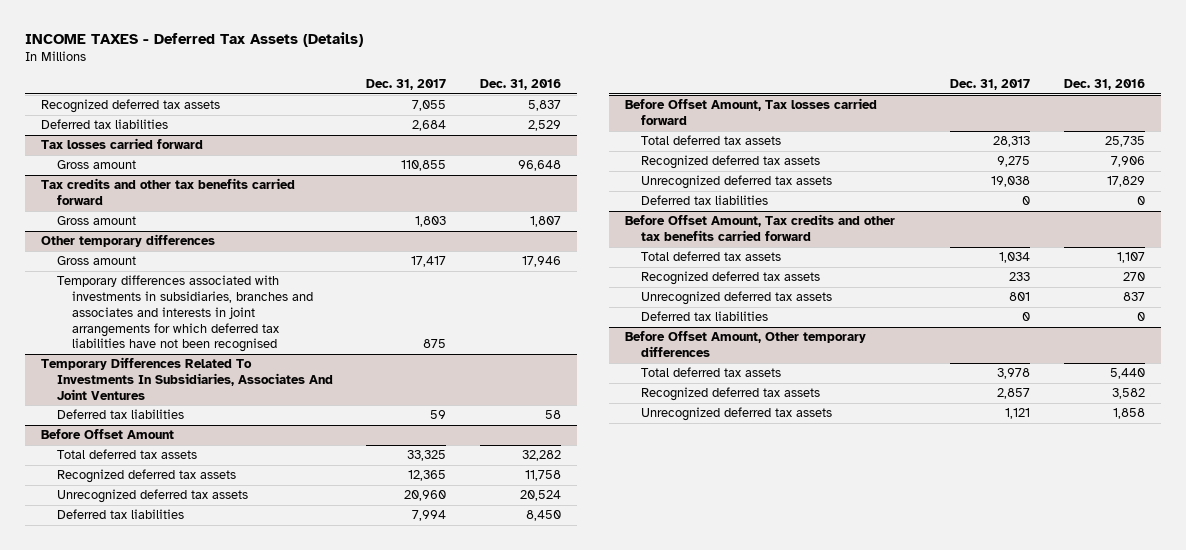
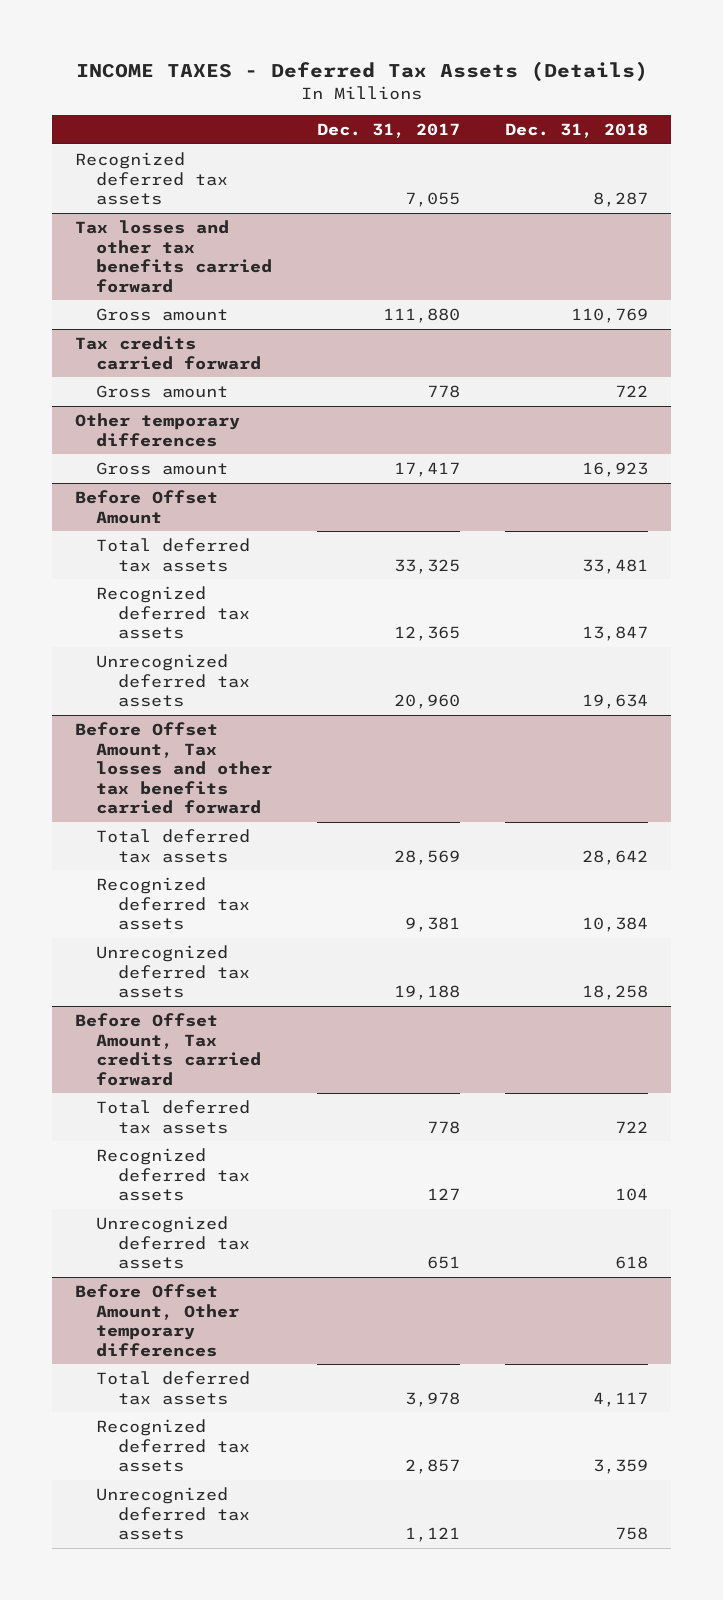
- | Dec. 31, 2017 | Dec. 31, 2016
+ | Dec. 31, 2017 | Dec. 31, 2018
- Deferred tax liabilities | 2,684 | 2,529
- Tax losses carried forward
- Gross amount | 110,855 | 96,648
- Tax credits and other tax benefits carried forward
- Gross amount | 1,803 | 1,807
+ Tax losses and other tax benefits carried forward
+ Gross amount | 111,880 | 110,769
+ Tax credits carried forward
+ Gross amount | 778 | 722
@ Other temporary differences
- Temporary differences associated with investments in subsidiaries, branches and associates and interests in joint arrangements for which deferred tax liabilities have not been recognised | 875 |
- Temporary Differences Related To Investments In Subsidiaries, Associates And Joint Ventures
- Deferred tax liabilities | 59 | 58
@ Before Offset Amount
- Deferred tax liabilities | 7,994 | 8,450
- Before Offset Amount, Tax losses carried forward
- Total deferred tax assets | 28,313 | 25,735
- Recognized deferred tax assets | 9,275 | 7,906
- Unrecognized deferred tax assets | 19,038 | 17,829
- Deferred tax liabilities | 0 | 0
- Before Offset Amount, Tax credits and other tax benefits carried forward
- Total deferred tax assets | 1,034 | 1,107
- Recognized deferred tax assets | 233 | 270
- Unrecognized deferred tax assets | 801 | 837
- Deferred tax liabilities | 0 | 0
+ Before Offset Amount, Tax losses and other tax benefits carried forward
+ Total deferred tax assets | 28,569 | 28,642
+ Recognized deferred tax assets | 9,381 | 10,384
+ Unrecognized deferred tax assets | 19,188 | 18,258
+ Before Offset Amount, Tax credits carried forward
+ Total deferred tax assets | 778 | 722
+ Recognized deferred tax assets | 127 | 104
+ Unrecognized deferred tax assets | 651 | 618

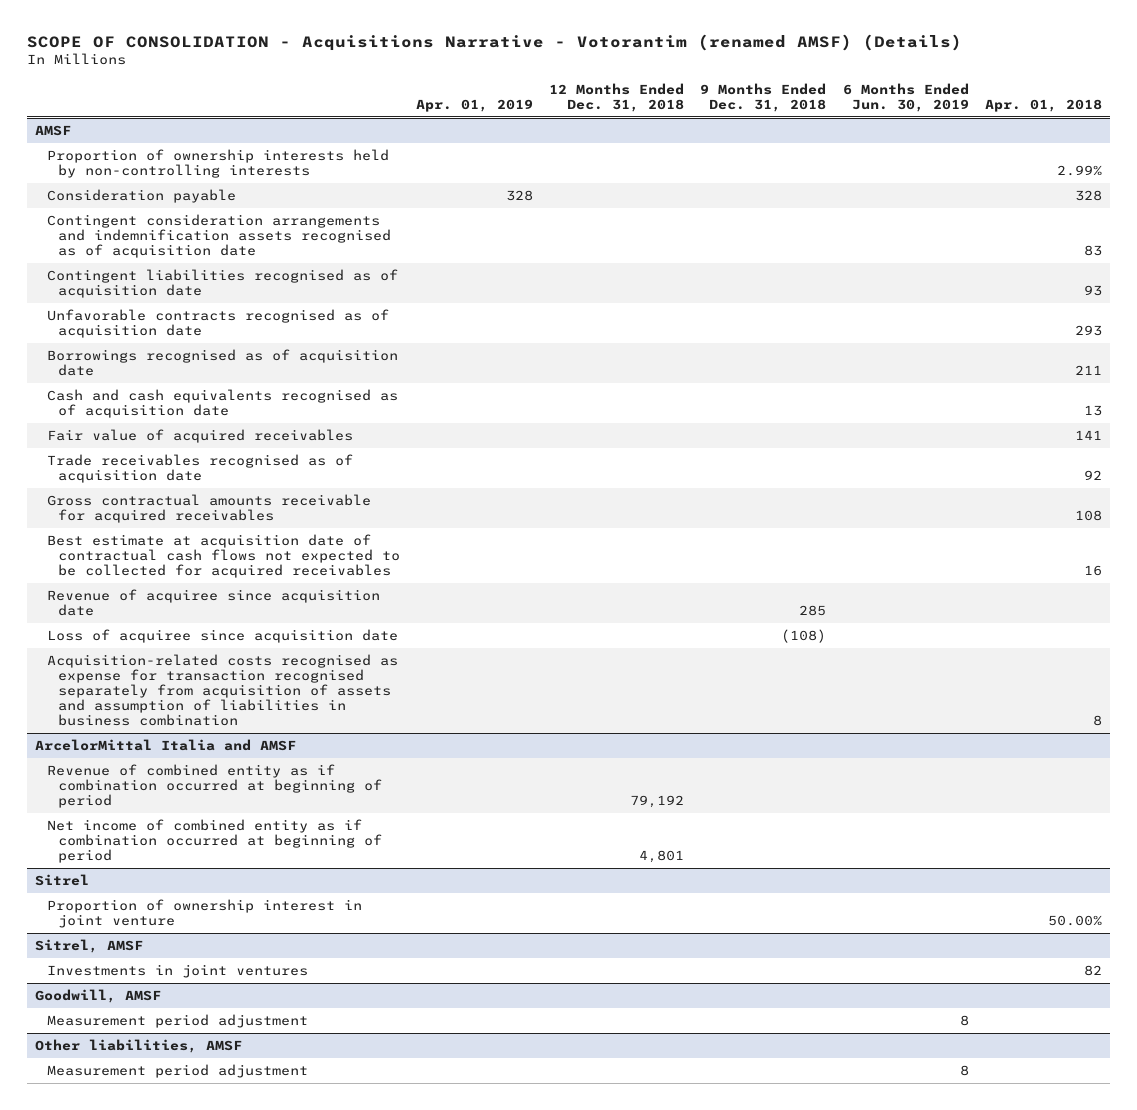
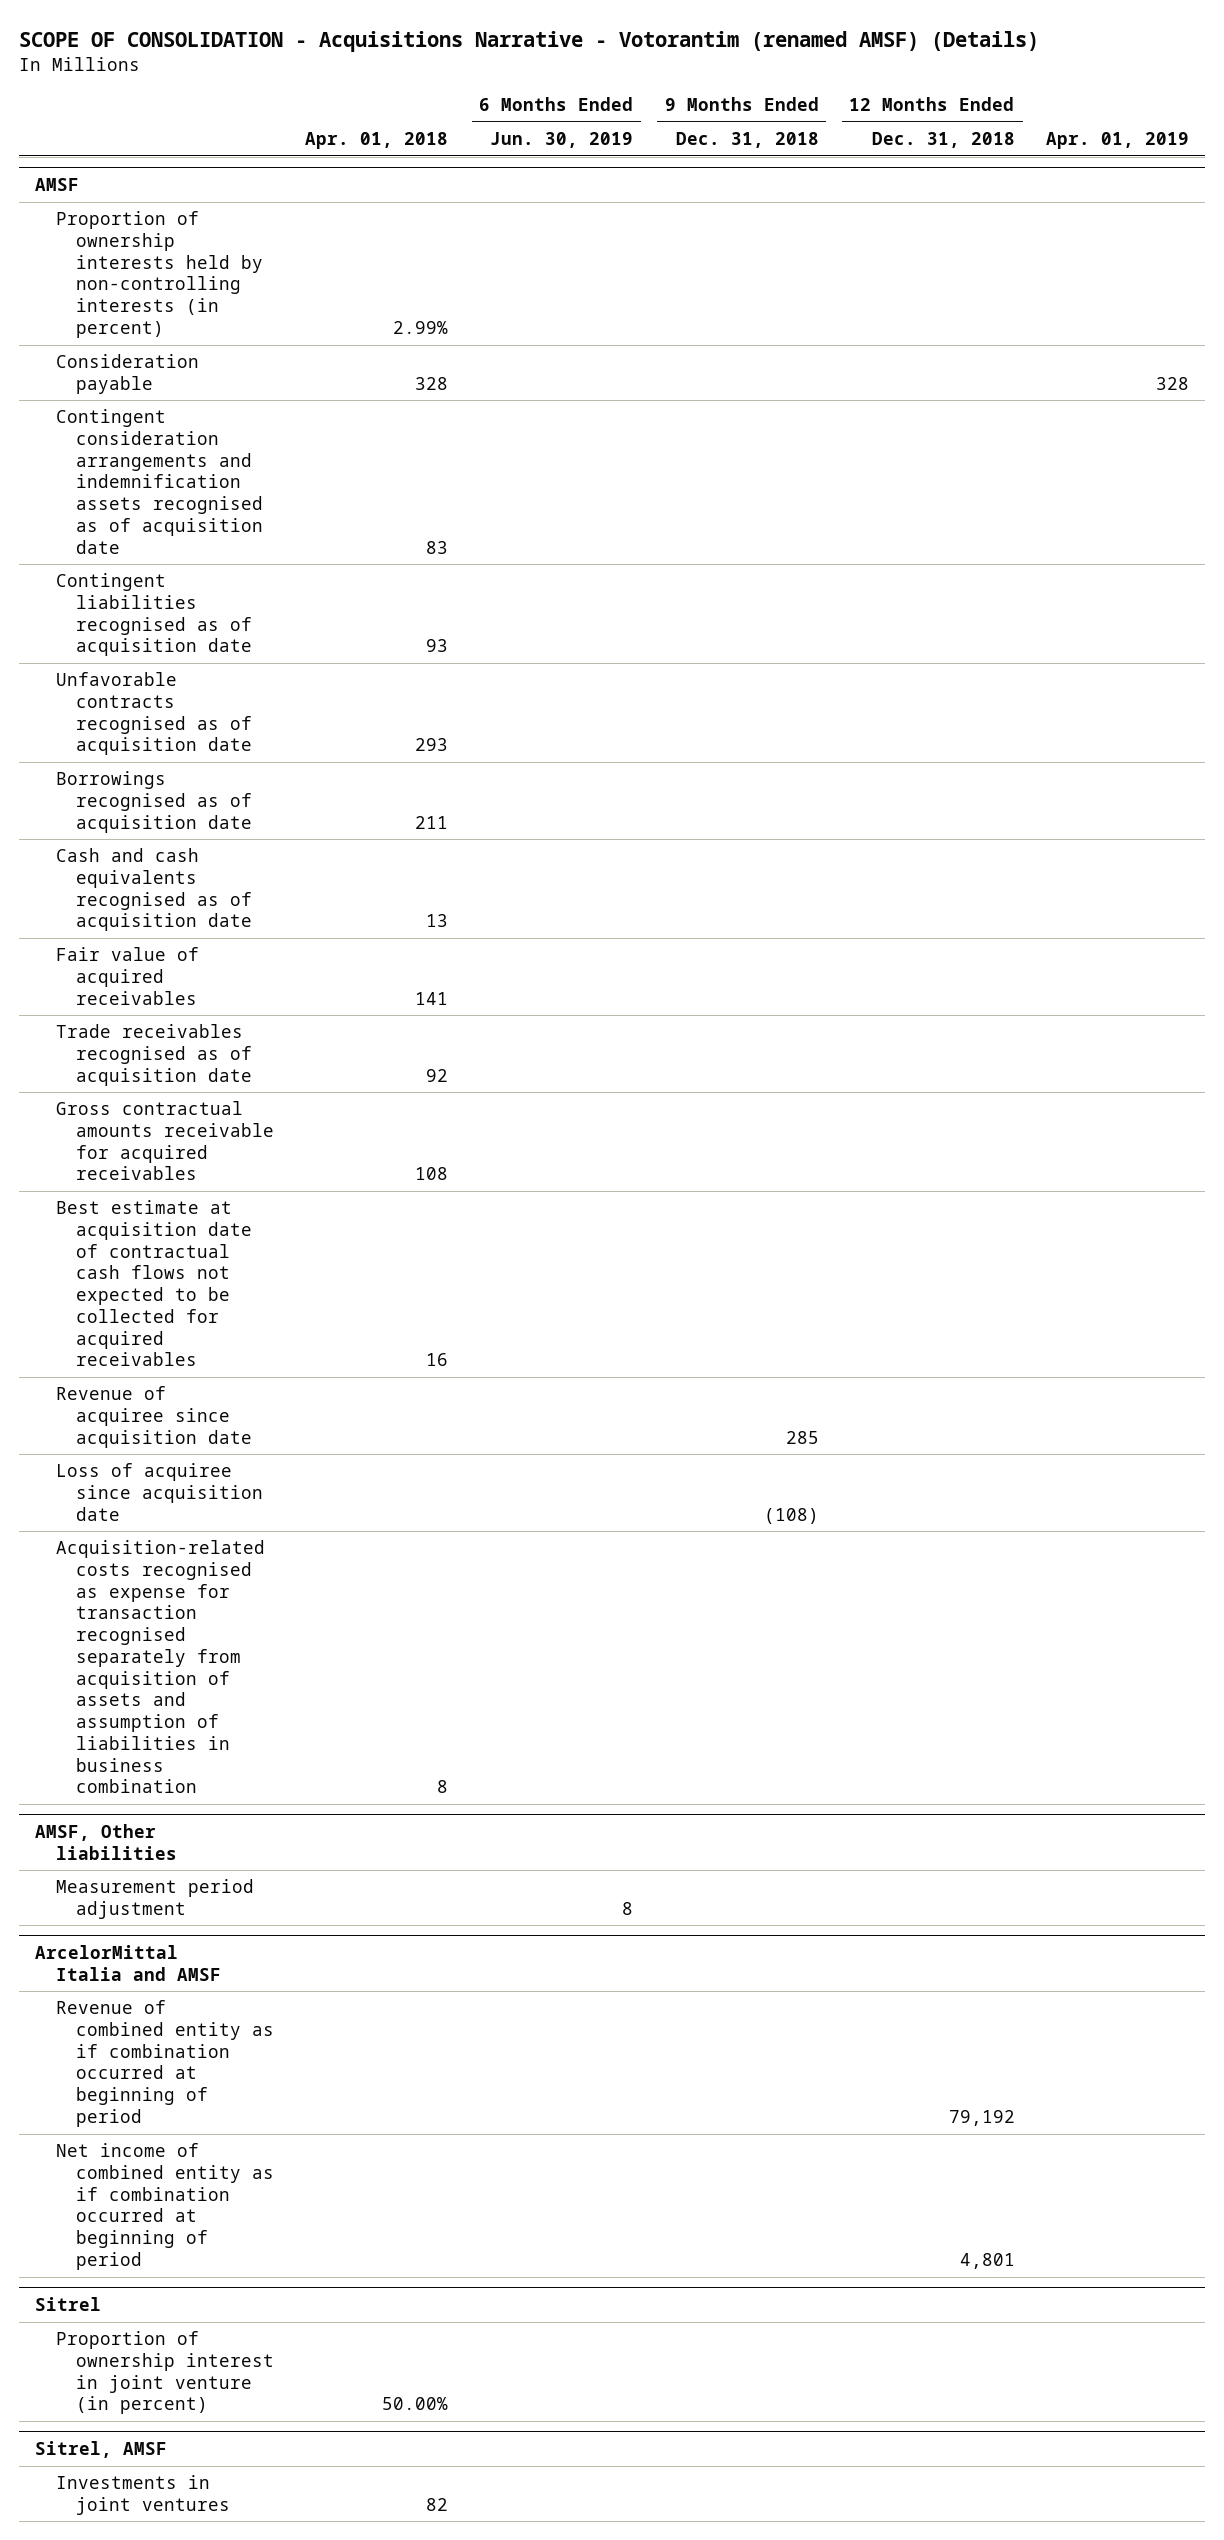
- | Apr. 01, 2019 | 12 Months Ended Dec. 31, 2018 | 9 Months Ended Dec. 31, 2018 | 6 Months Ended Jun. 30, 2019 | Apr. 01, 2018
+ | Apr. 01, 2018 | 6 Months Ended Jun. 30, 2019 | 9 Months Ended Dec. 31, 2018 | 12 Months Ended Dec. 31, 2018 | Apr. 01, 2019
@ AMSF
- Proportion of ownership interests held by non-controlling interests | | | | | 2.99%
+ Proportion of ownership interests held by non-controlling interests (in percent) | 2.99% | | | |
+ AMSF, Other liabilities
+ Measurement period adjustment | | 8 | | |
@ Sitrel
- Proportion of ownership interest in joint venture | | | | | 50.00%
+ Proportion of ownership interest in joint venture (in percent) | 50.00% | | | |
- Goodwill, AMSF
- Measurement period adjustment | | | | 8 |
- Other liabilities, AMSF
- Measurement period adjustment | | | | 8 |

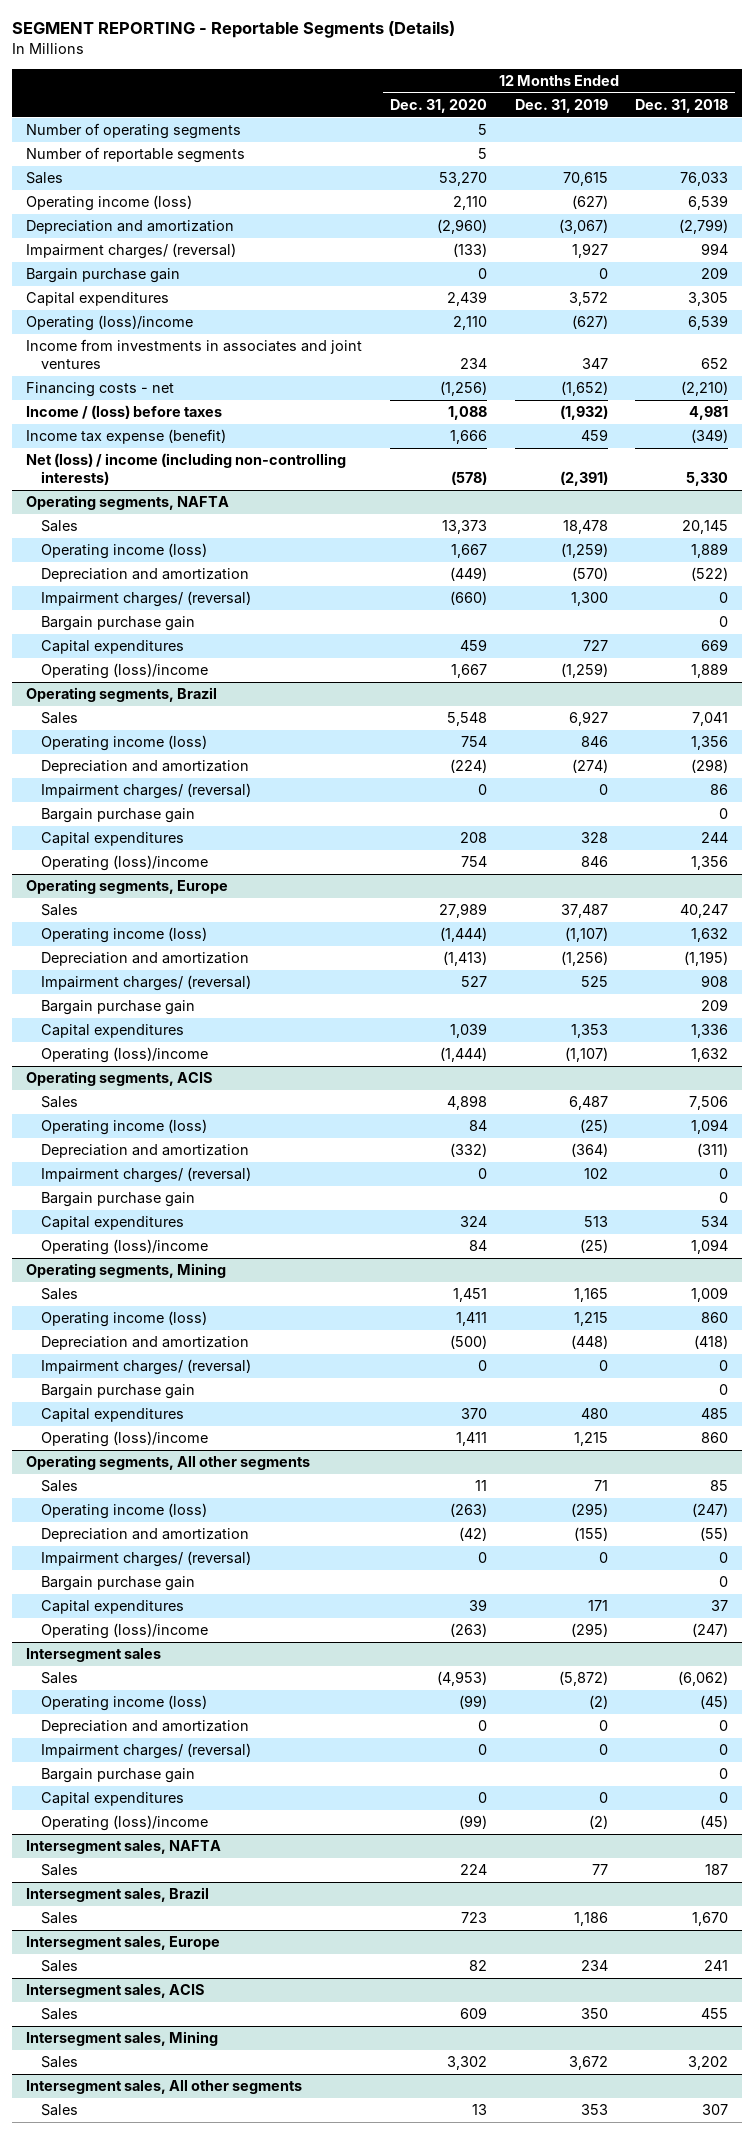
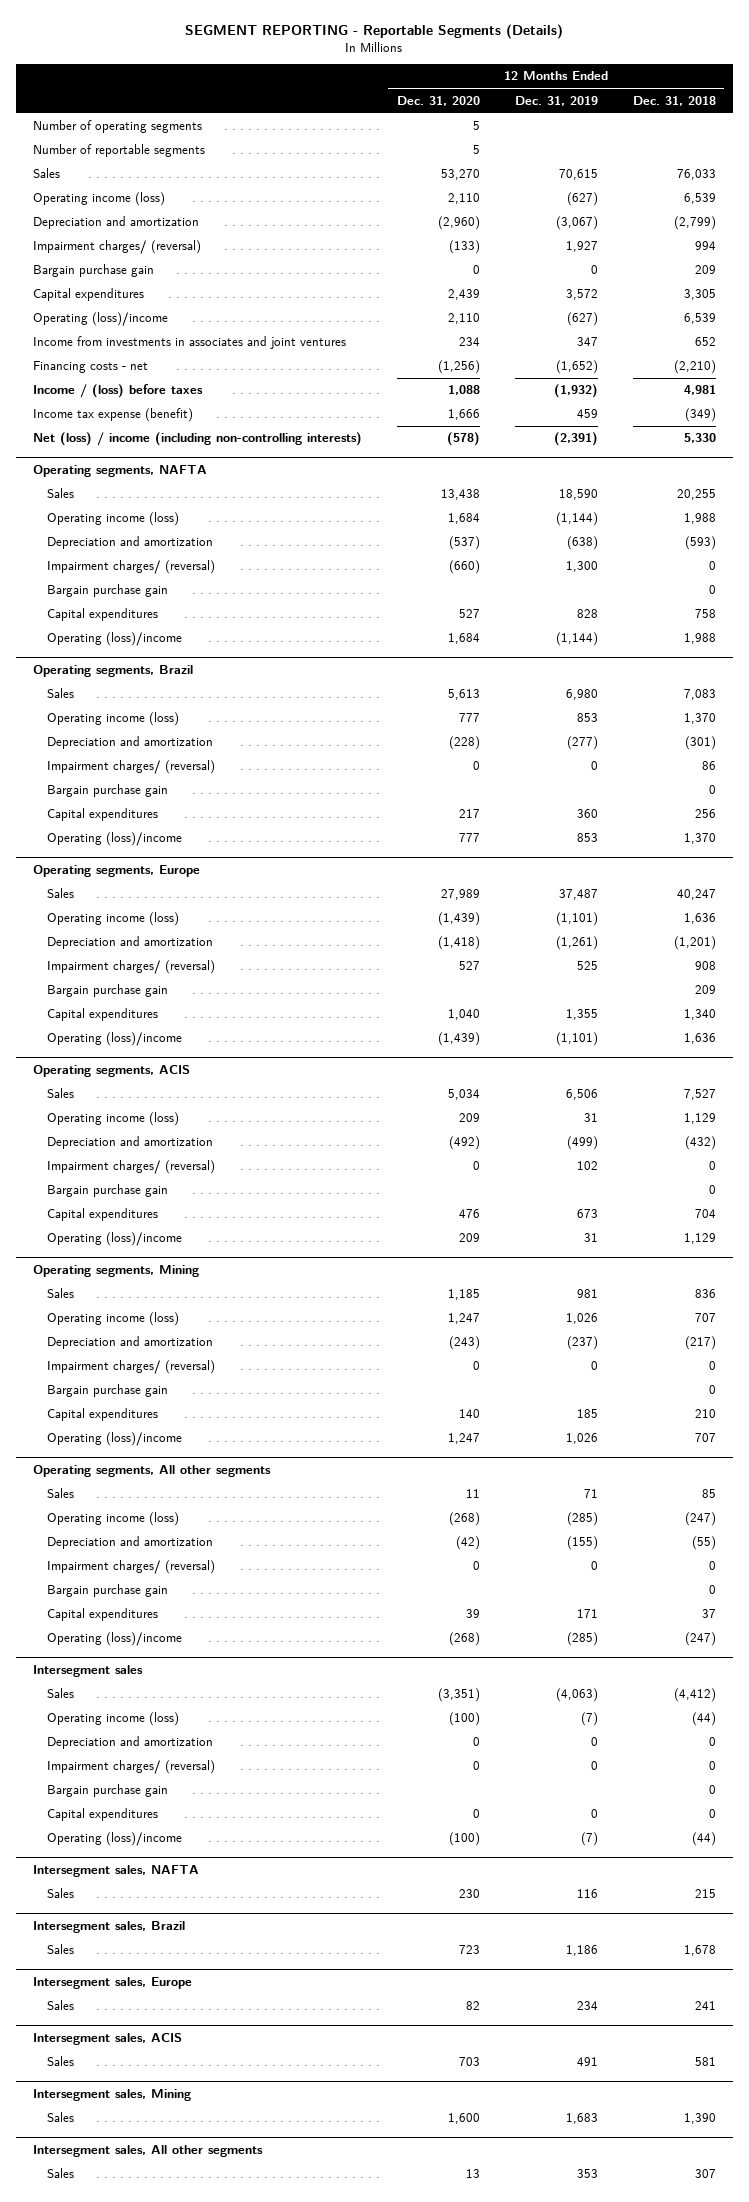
@ Operating segments, NAFTA
- Sales | 13,373 | 18,478 | 20,145
- Operating income (loss) | 1,667 | (1,259) | 1,889
- Depreciation and amortization | (449) | (570) | (522)
+ Sales | 13,438 | 18,590 | 20,255
+ Operating income (loss) | 1,684 | (1,144) | 1,988
+ Depreciation and amortization | (537) | (638) | (593)
- Capital expenditures | 459 | 727 | 669
- Operating (loss)/income | 1,667 | (1,259) | 1,889
+ Capital expenditures | 527 | 828 | 758
+ Operating (loss)/income | 1,684 | (1,144) | 1,988
@ Operating segments, Brazil
- Sales | 5,548 | 6,927 | 7,041
- Operating income (loss) | 754 | 846 | 1,356
- Depreciation and amortization | (224) | (274) | (298)
+ Sales | 5,613 | 6,980 | 7,083
+ Operating income (loss) | 777 | 853 | 1,370
+ Depreciation and amortization | (228) | (277) | (301)
- Capital expenditures | 208 | 328 | 244
- Operating (loss)/income | 754 | 846 | 1,356
+ Capital expenditures | 217 | 360 | 256
+ Operating (loss)/income | 777 | 853 | 1,370
@ Operating segments, Europe
- Operating income (loss) | (1,444) | (1,107) | 1,632
- Depreciation and amortization | (1,413) | (1,256) | (1,195)
+ Operating income (loss) | (1,439) | (1,101) | 1,636
+ Depreciation and amortization | (1,418) | (1,261) | (1,201)
- Capital expenditures | 1,039 | 1,353 | 1,336
- Operating (loss)/income | (1,444) | (1,107) | 1,632
+ Capital expenditures | 1,040 | 1,355 | 1,340
+ Operating (loss)/income | (1,439) | (1,101) | 1,636
@ Operating segments, ACIS
- Sales | 4,898 | 6,487 | 7,506
- Operating income (loss) | 84 | (25) | 1,094
- Depreciation and amortization | (332) | (364) | (311)
+ Sales | 5,034 | 6,506 | 7,527
+ Operating income (loss) | 209 | 31 | 1,129
+ Depreciation and amortization | (492) | (499) | (432)
- Capital expenditures | 324 | 513 | 534
- Operating (loss)/income | 84 | (25) | 1,094
+ Capital expenditures | 476 | 673 | 704
+ Operating (loss)/income | 209 | 31 | 1,129
@ Operating segments, Mining
- Sales | 1,451 | 1,165 | 1,009
- Operating income (loss) | 1,411 | 1,215 | 860
- Depreciation and amortization | (500) | (448) | (418)
+ Sales | 1,185 | 981 | 836
+ Operating income (loss) | 1,247 | 1,026 | 707
+ Depreciation and amortization | (243) | (237) | (217)
- Capital expenditures | 370 | 480 | 485
- Operating (loss)/income | 1,411 | 1,215 | 860
+ Capital expenditures | 140 | 185 | 210
+ Operating (loss)/income | 1,247 | 1,026 | 707
@ Operating segments, All other segments
- Operating income (loss) | (263) | (295) | (247)
+ Operating income (loss) | (268) | (285) | (247)
- Operating (loss)/income | (263) | (295) | (247)
+ Operating (loss)/income | (268) | (285) | (247)
@ Intersegment sales
- Sales | (4,953) | (5,872) | (6,062)
- Operating income (loss) | (99) | (2) | (45)
+ Sales | (3,351) | (4,063) | (4,412)
+ Operating income (loss) | (100) | (7) | (44)
- Operating (loss)/income | (99) | (2) | (45)
+ Operating (loss)/income | (100) | (7) | (44)
@ Intersegment sales, NAFTA
- Sales | 224 | 77 | 187
+ Sales | 230 | 116 | 215
@ Intersegment sales, Brazil
- Sales | 723 | 1,186 | 1,670
+ Sales | 723 | 1,186 | 1,678
@ Intersegment sales, ACIS
- Sales | 609 | 350 | 455
+ Sales | 703 | 491 | 581
@ Intersegment sales, Mining
- Sales | 3,302 | 3,672 | 3,202
+ Sales | 1,600 | 1,683 | 1,390

